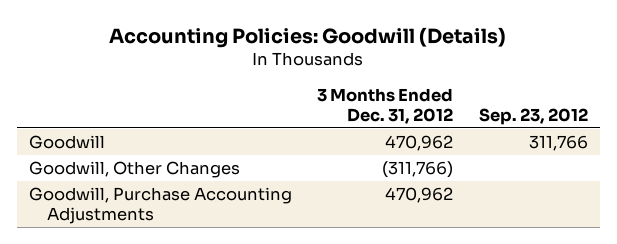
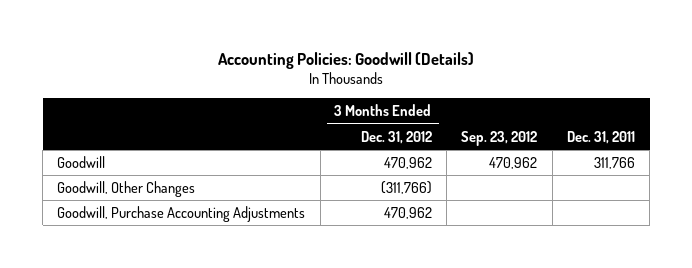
- | 3 Months Ended Dec. 31, 2012 | Sep. 23, 2012
+ | 3 Months Ended Dec. 31, 2012 | Sep. 23, 2012 | Dec. 31, 2011
- Goodwill | 470,962 | 311,766
+ Goodwill | 470,962 | 470,962 | 311,766

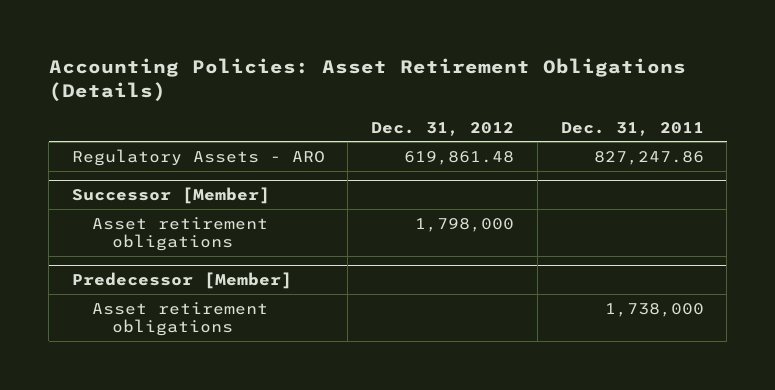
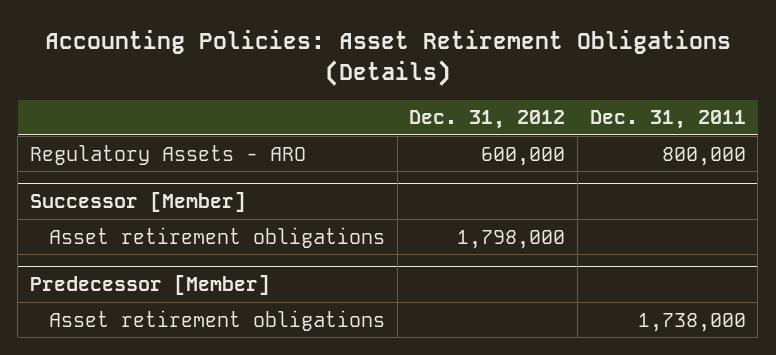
- Regulatory Assets - ARO | 619,861.48 | 827,247.86
+ Regulatory Assets - ARO | 600,000 | 800,000

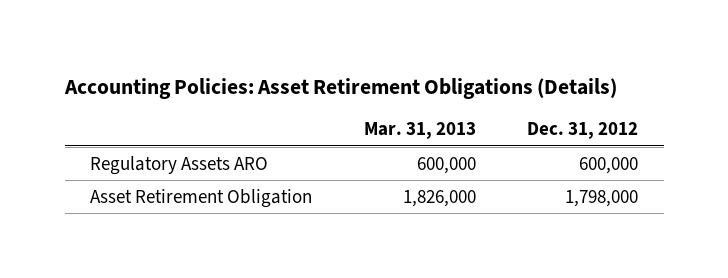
- | Dec. 31, 2012 | Dec. 31, 2011
+ | Mar. 31, 2013 | Dec. 31, 2012
- Regulatory Assets - ARO | 600,000 | 800,000
- Successor [Member]
- Asset retirement obligations | 1,798,000 |
- Predecessor [Member]
- Asset retirement obligations | | 1,738,000
+ Regulatory Assets ARO | 600,000 | 600,000
+ Asset Retirement Obligation | 1,826,000 | 1,798,000

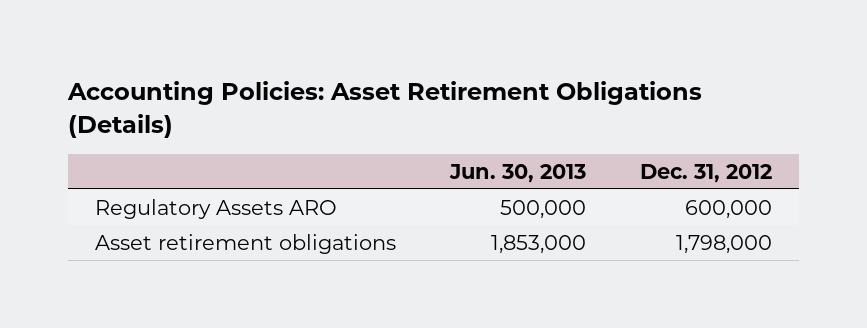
- | Mar. 31, 2013 | Dec. 31, 2012
+ | Jun. 30, 2013 | Dec. 31, 2012
- Asset Retirement Obligation | 1,826,000 | 1,798,000
+ Asset retirement obligations | 1,853,000 | 1,798,000

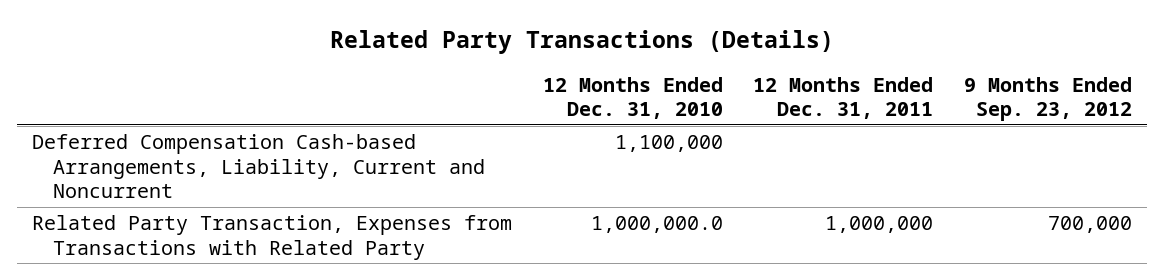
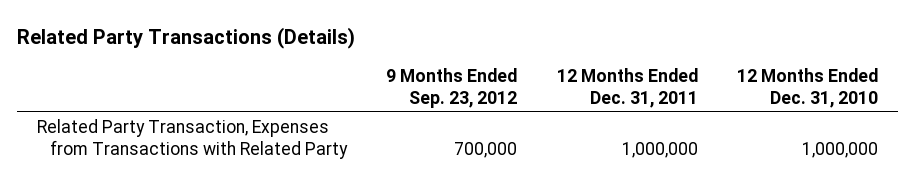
- | 12 Months Ended Dec. 31, 2010 | 12 Months Ended Dec. 31, 2011 | 9 Months Ended Sep. 23, 2012
+ | 9 Months Ended Sep. 23, 2012 | 12 Months Ended Dec. 31, 2011 | 12 Months Ended Dec. 31, 2010
- Deferred Compensation Cash-based Arrangements, Liability, Current and Noncurrent | 1,100,000 | |
- Related Party Transaction, Expenses from Transactions with Related Party | 1,000,000.0 | 1,000,000 | 700,000
+ Related Party Transaction, Expenses from Transactions with Related Party | 700,000 | 1,000,000 | 1,000,000

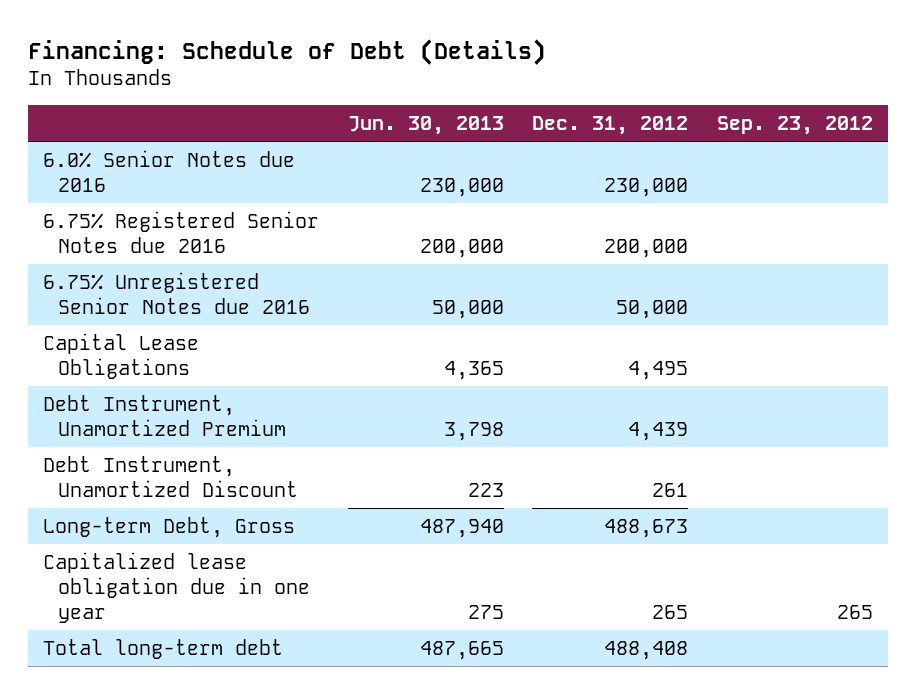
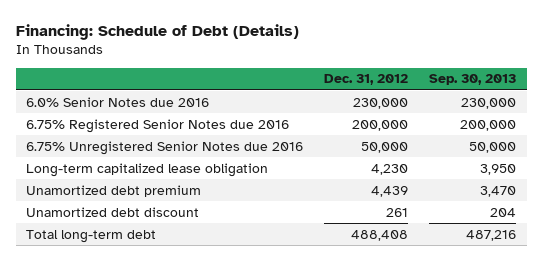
- | Jun. 30, 2013 | Dec. 31, 2012 | Sep. 23, 2012
+ | Dec. 31, 2012 | Sep. 30, 2013
- Capital Lease Obligations | 4,365 | 4,495 |
- Debt Instrument, Unamortized Premium | 3,798 | 4,439 |
- Debt Instrument, Unamortized Discount | 223 | 261 |
- Long-term Debt, Gross | 487,940 | 488,673 |
- Capitalized lease obligation due in one year | 275 | 265 | 265
+ Long-term capitalized lease obligation | 4,230 | 3,950
+ Unamortized debt premium | 4,439 | 3,470
+ Unamortized debt discount | 261 | 204

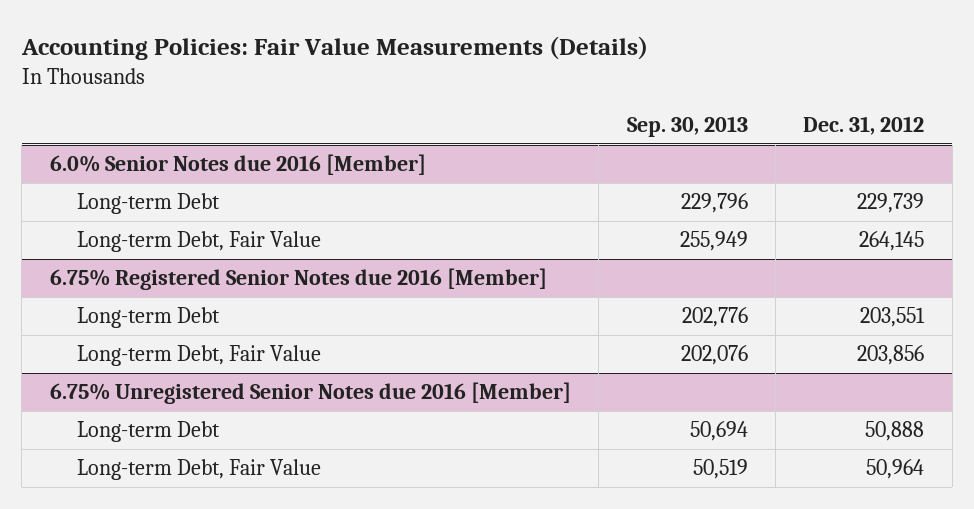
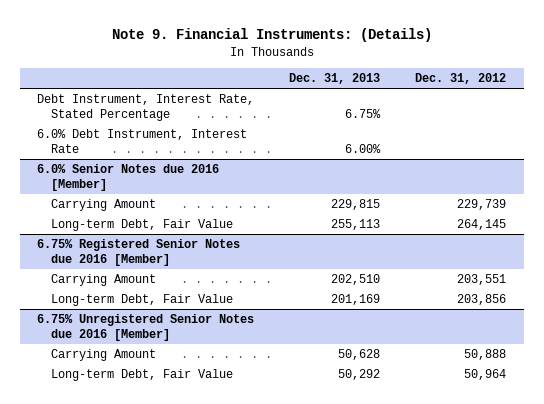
- Accounting Policies: Fair Value Measurements (Details)
+ Note 9. Financial Instruments: (Details)
- | Sep. 30, 2013 | Dec. 31, 2012
+ | Dec. 31, 2013 | Dec. 31, 2012
+ Debt Instrument, Interest Rate, Stated Percentage | 6.75% |
+ 6.0% Debt Instrument, Interest Rate | 6.00% |
@ 6.0% Senior Notes due 2016 [Member]
- Long-term Debt | 229,796 | 229,739
+ Carrying Amount | 229,815 | 229,739
@ 6.75% Registered Senior Notes due 2016 [Member]
- Long-term Debt | 202,776 | 203,551
+ Carrying Amount | 202,510 | 203,551
@ 6.75% Unregistered Senior Notes due 2016 [Member]
- Long-term Debt | 50,694 | 50,888
+ Carrying Amount | 50,628 | 50,888

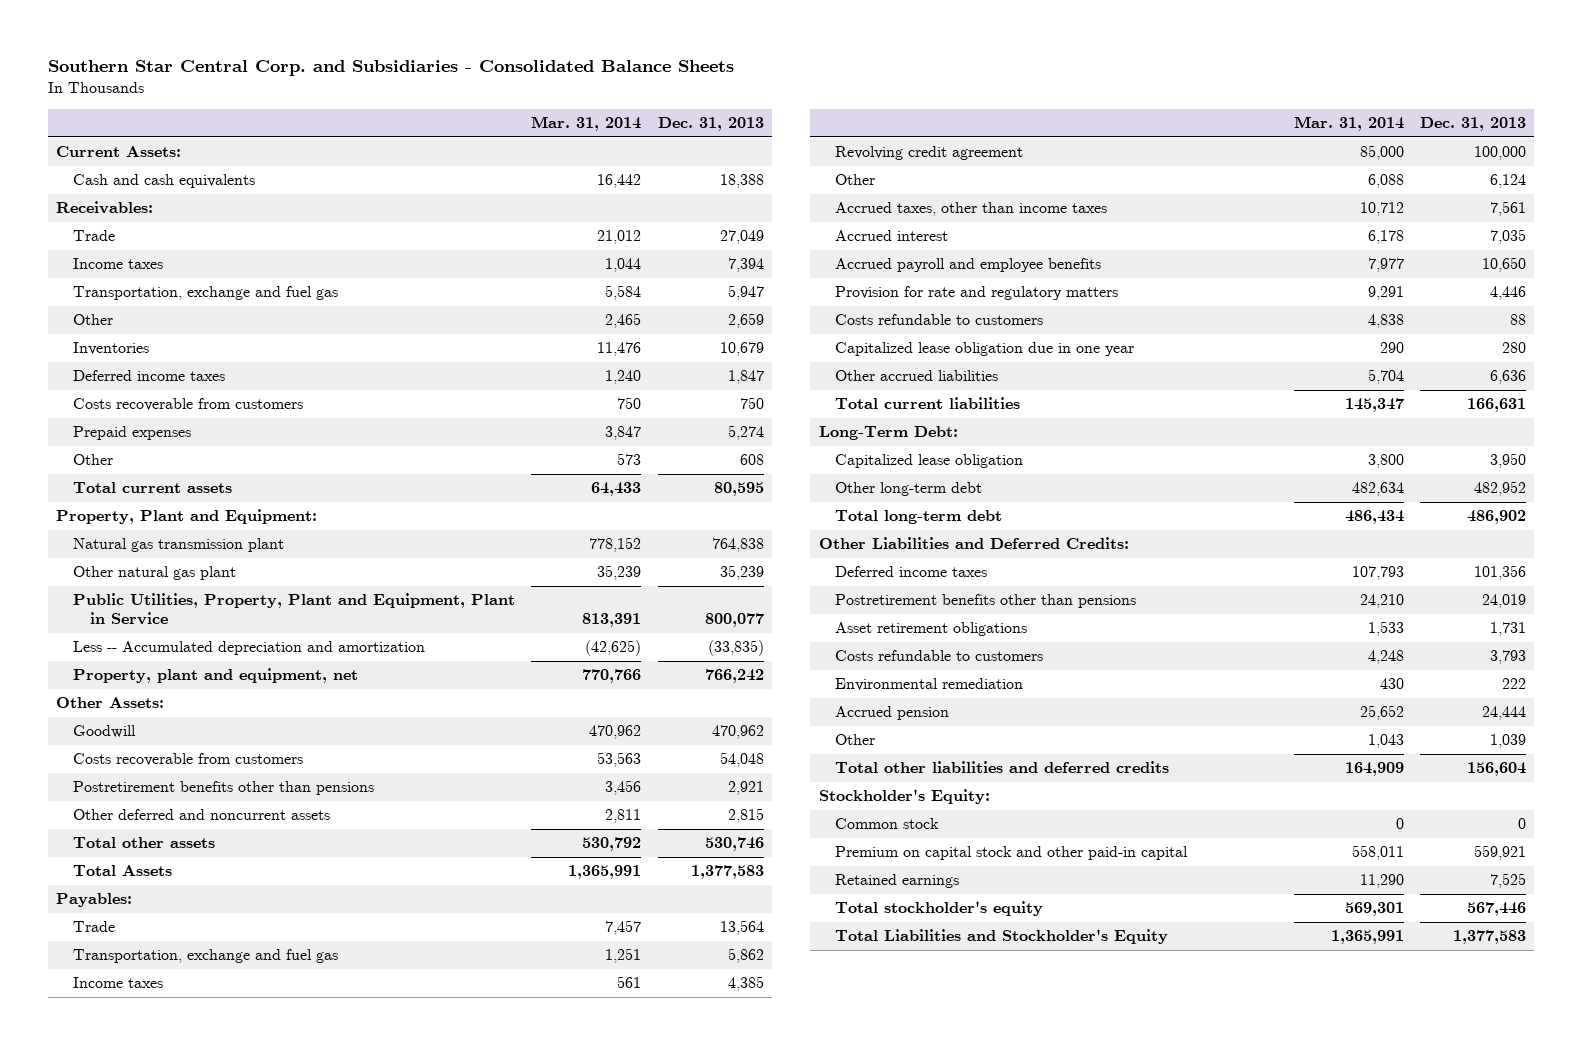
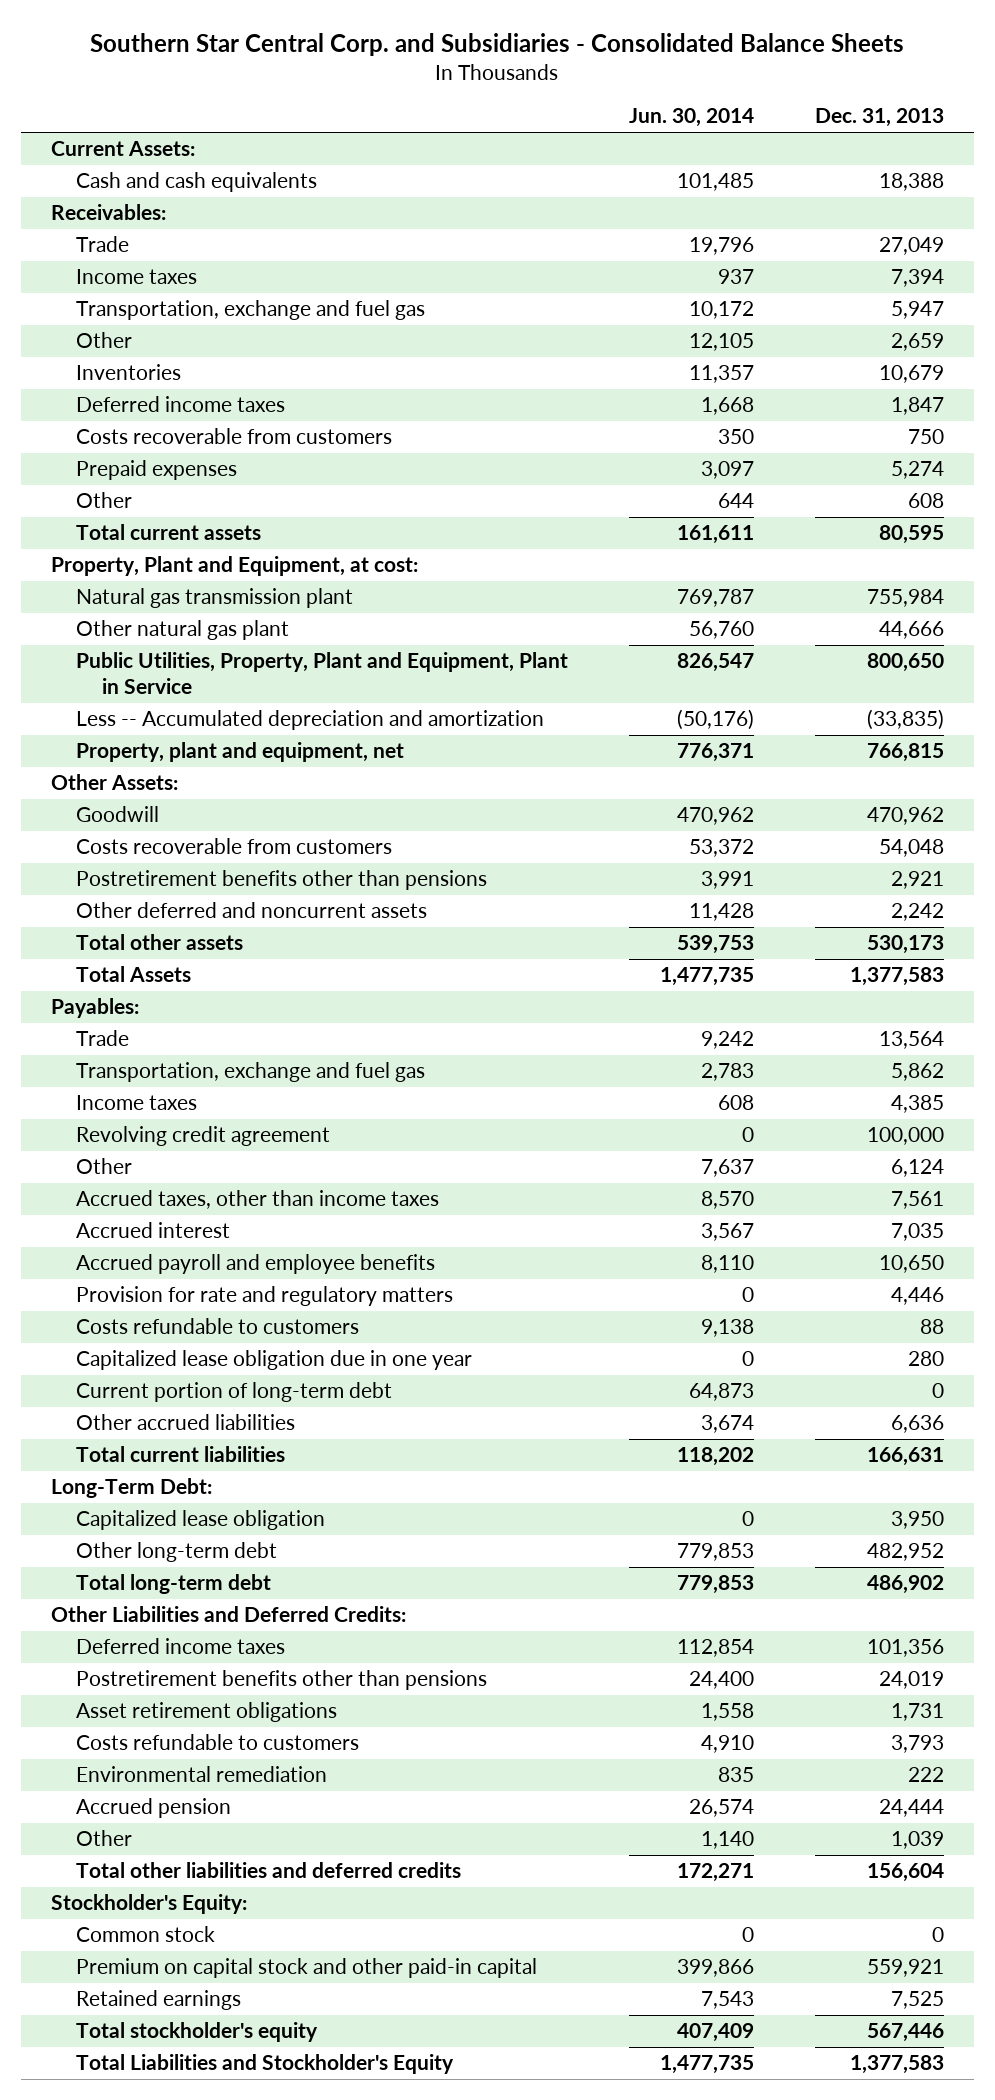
- | Mar. 31, 2014 | Dec. 31, 2013
+ | Jun. 30, 2014 | Dec. 31, 2013
- Property, Plant and Equipment:
- Natural gas transmission plant | 778,152 | 764,838
- Other natural gas plant | 35,239 | 35,239
- Public Utilities, Property, Plant and Equipment, Plant in Service | 813,391 | 800,077
+ Property, Plant and Equipment, at cost:
+ Natural gas transmission plant | 769,787 | 755,984
+ Other natural gas plant | 56,760 | 44,666
+ Public Utilities, Property, Plant and Equipment, Plant in Service | 826,547 | 800,650
- Property, plant and equipment, net | 770,766 | 766,242
+ Property, plant and equipment, net | 776,371 | 766,815
- Other deferred and noncurrent assets | 2,811 | 2,815
- Total other assets | 530,792 | 530,746
+ Other deferred and noncurrent assets | 11,428 | 2,242
+ Total other assets | 539,753 | 530,173
+ Current portion of long-term debt | 64,873 | 0

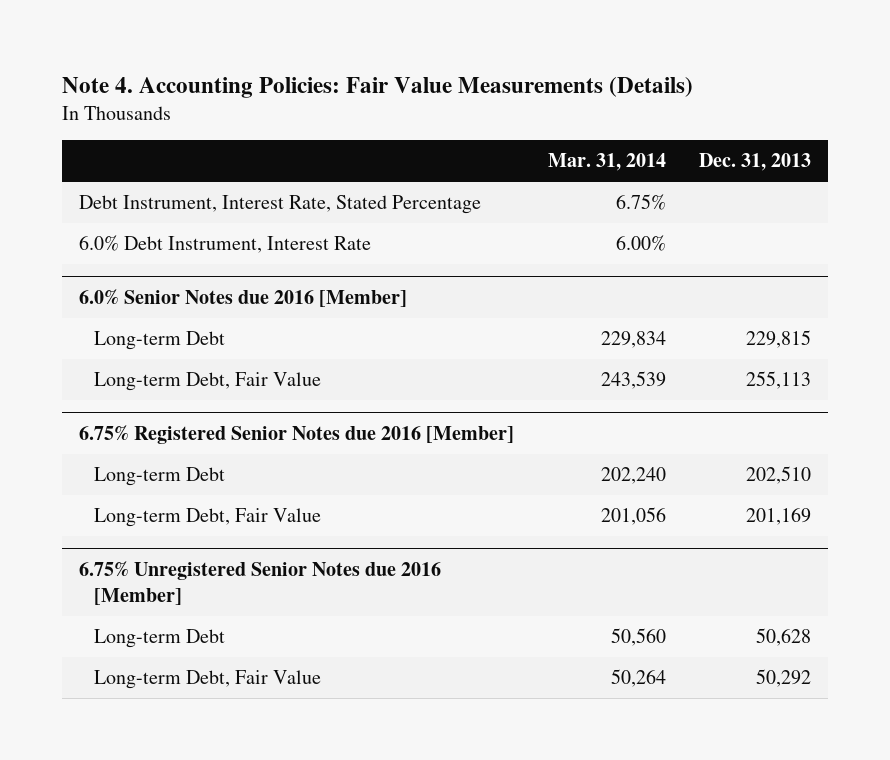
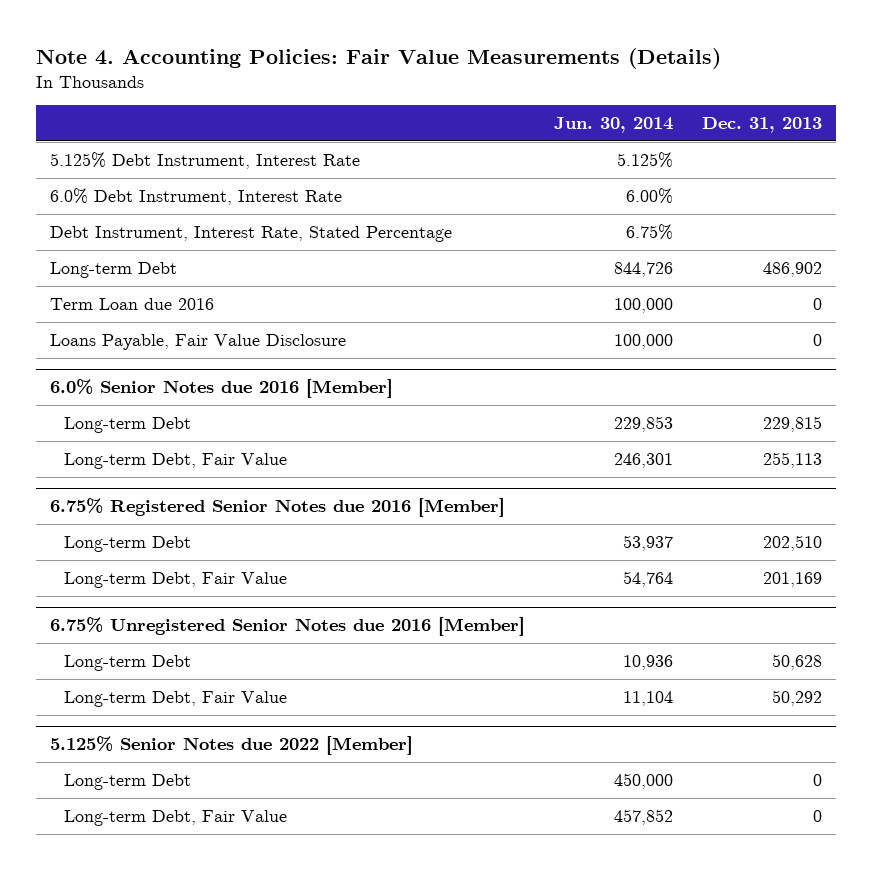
- | Mar. 31, 2014 | Dec. 31, 2013
+ | Jun. 30, 2014 | Dec. 31, 2013
+ 5.125% Debt Instrument, Interest Rate | 5.125% |
moved down: Debt Instrument, Interest Rate, Stated Percentage | 6.75% |
+ Long-term Debt | 844,726 | 486,902
+ Term Loan due 2016 | 100,000 | 0
+ Loans Payable, Fair Value Disclosure | 100,000 | 0
+ 5.125% Senior Notes due 2022 [Member]
+ Long-term Debt | 450,000 | 0
+ Long-term Debt, Fair Value | 457,852 | 0

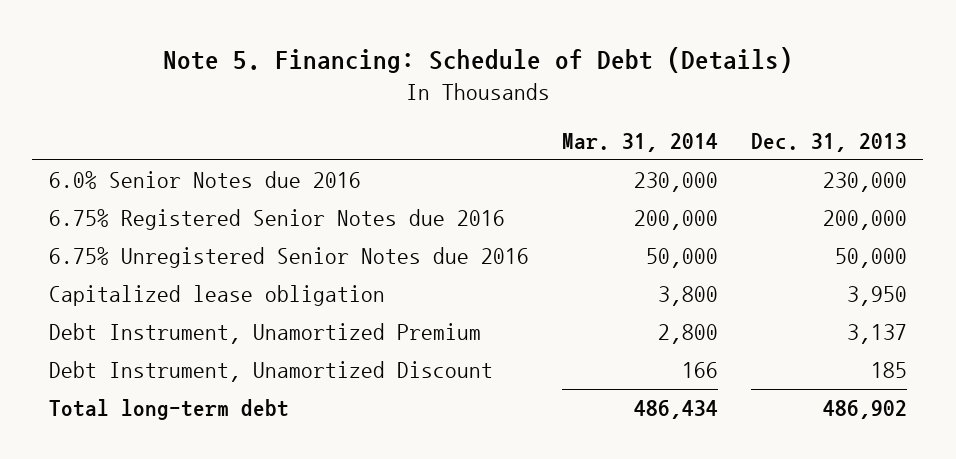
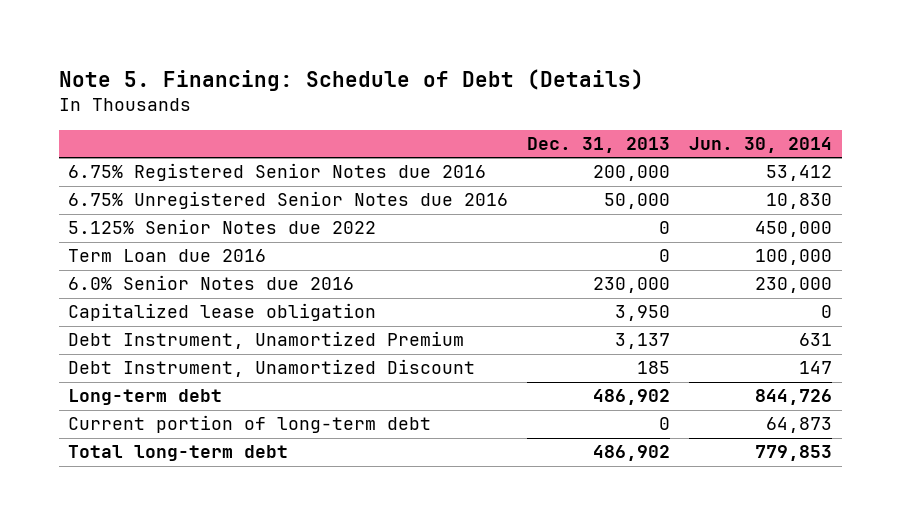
- | Mar. 31, 2014 | Dec. 31, 2013
+ | Dec. 31, 2013 | Jun. 30, 2014
+ 5.125% Senior Notes due 2022 | 0 | 450,000
+ Term Loan due 2016 | 0 | 100,000
moved down: 6.0% Senior Notes due 2016 | 230,000 | 230,000
+ Long-term debt | 486,902 | 844,726
+ Current portion of long-term debt | 0 | 64,873

